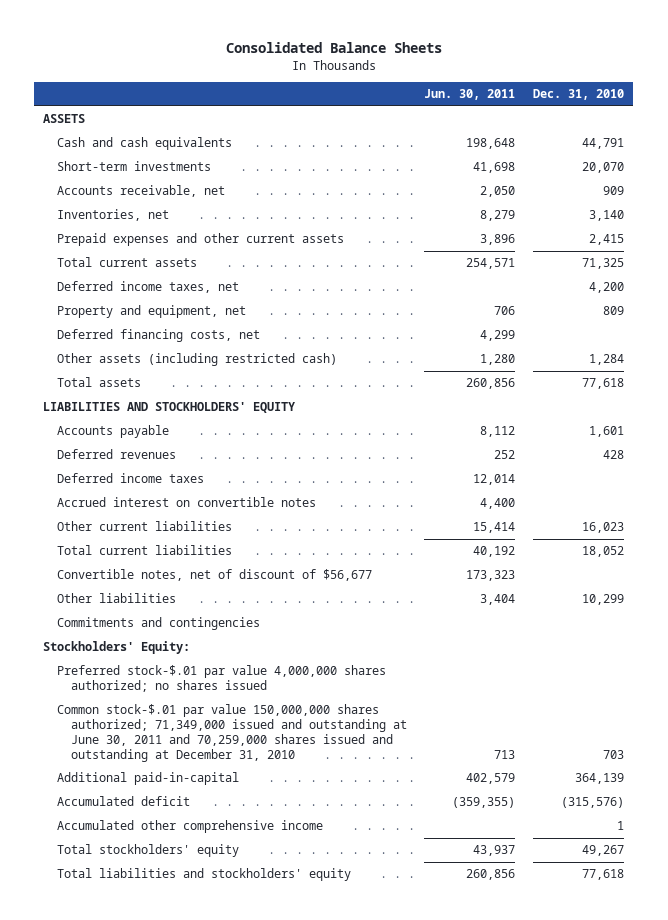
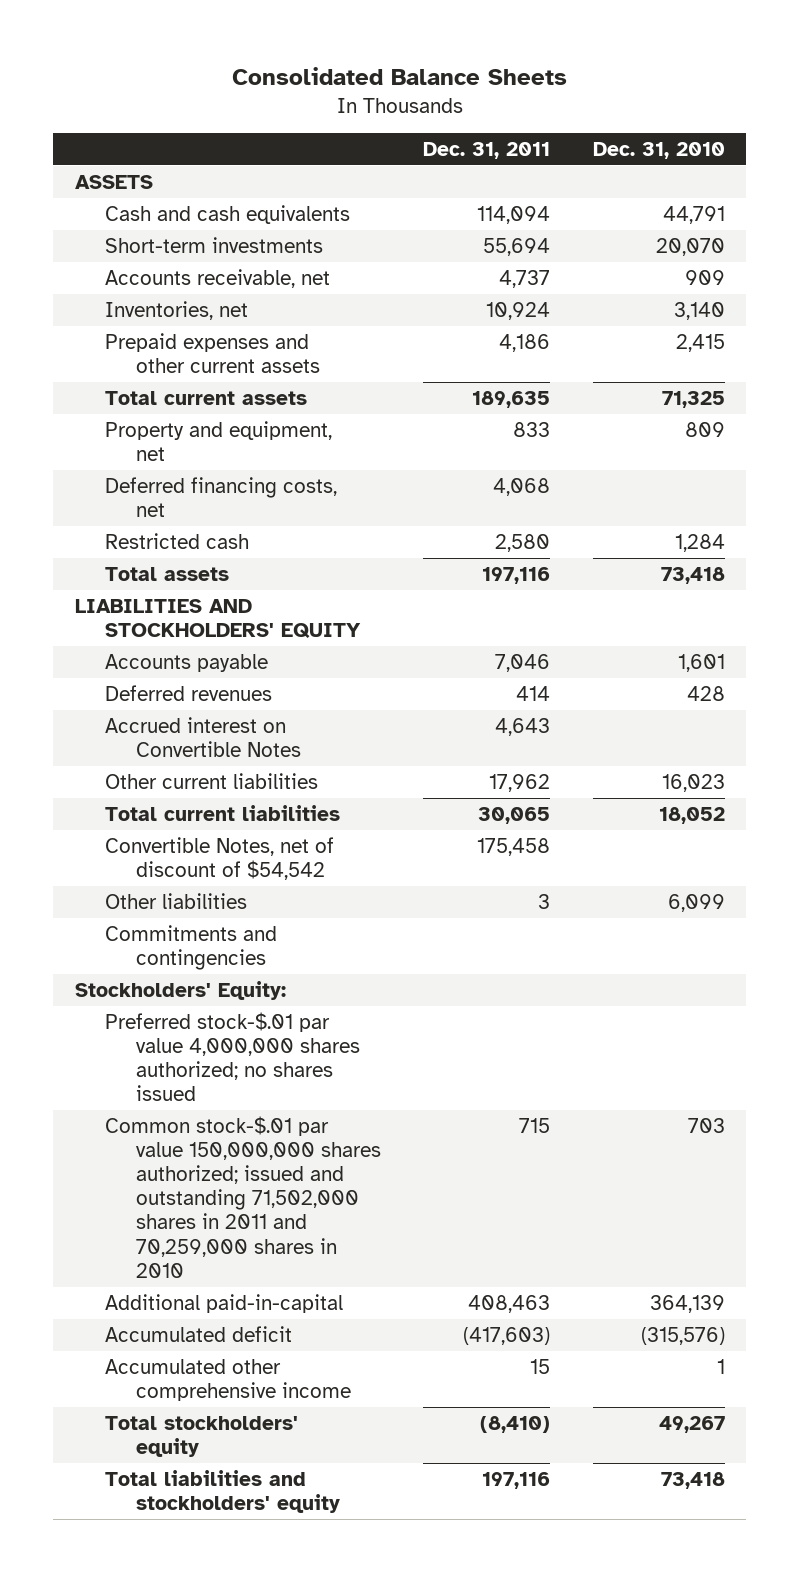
- | Jun. 30, 2011 | Dec. 31, 2010
+ | Dec. 31, 2011 | Dec. 31, 2010
- Deferred income taxes, net | | 4,200
- Other assets (including restricted cash) | 1,280 | 1,284
- Total assets | 260,856 | 77,618
+ Restricted cash | 2,580 | 1,284
+ Total assets | 197,116 | 73,418
- Deferred income taxes | 12,014 |
- Accrued interest on convertible notes | 4,400 |
+ Accrued interest on Convertible Notes | 4,643 |
- Convertible notes, net of discount of $56,677 | 173,323 |
- Other liabilities | 3,404 | 10,299
+ Convertible Notes, net of discount of $54,542 | 175,458 |
+ Other liabilities | 3 | 6,099
- Common stock-$.01 par value 150,000,000 shares authorized; 71,349,000 issued and outstanding at June 30, 2011 and 70,259,000 shares issued and outstanding at December 31, 2010 | 713 | 703
+ Common stock-$.01 par value 150,000,000 shares authorized; issued and outstanding 71,502,000 shares in 2011 and 70,259,000 shares in 2010 | 715 | 703
- Total liabilities and stockholders' equity | 260,856 | 77,618
+ Total liabilities and stockholders' equity | 197,116 | 73,418

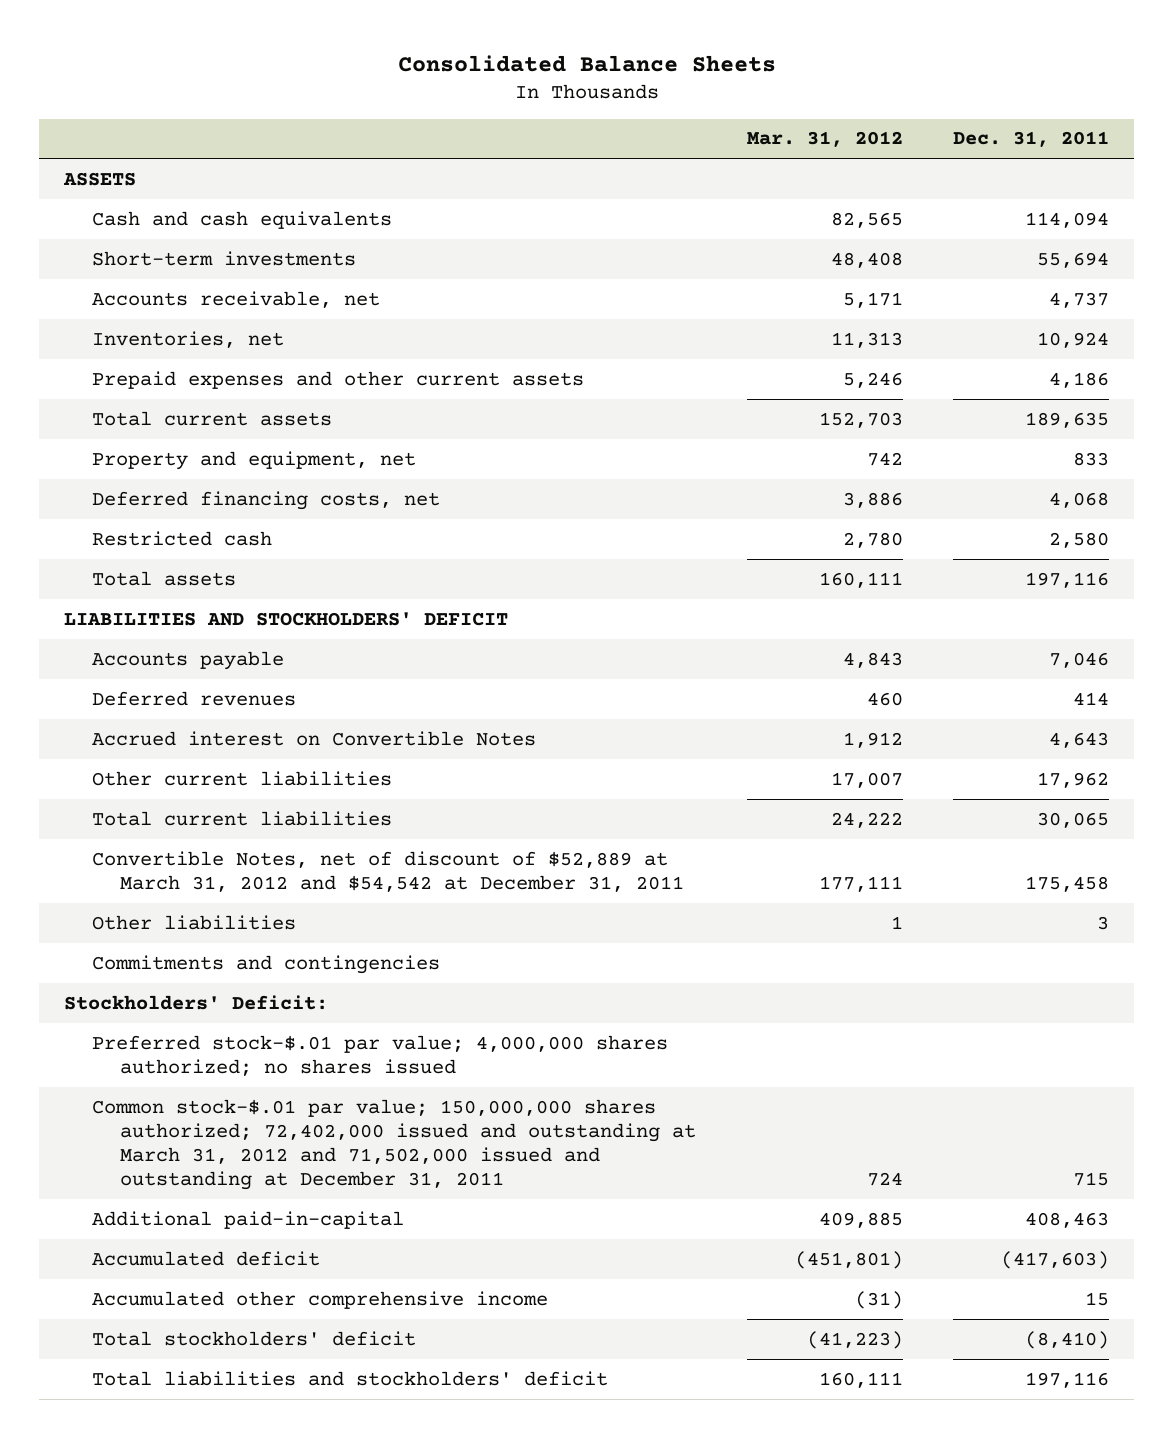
- | Dec. 31, 2011 | Dec. 31, 2010
+ | Mar. 31, 2012 | Dec. 31, 2011
- LIABILITIES AND STOCKHOLDERS' EQUITY
+ LIABILITIES AND STOCKHOLDERS' DEFICIT
- Convertible Notes, net of discount of $54,542 | 175,458 |
+ Convertible Notes, net of discount of $52,889 at March 31, 2012 and $54,542 at December 31, 2011 | 177,111 | 175,458
- Stockholders' Equity:
- Preferred stock-$.01 par value 4,000,000 shares authorized; no shares issued
- Common stock-$.01 par value 150,000,000 shares authorized; issued and outstanding 71,502,000 shares in 2011 and 70,259,000 shares in 2010 | 715 | 703
+ Stockholders' Deficit:
+ Preferred stock-$.01 par value; 4,000,000 shares authorized; no shares issued
+ Common stock-$.01 par value; 150,000,000 shares authorized; 72,402,000 issued and outstanding at March 31, 2012 and 71,502,000 issued and outstanding at December 31, 2011 | 724 | 715
- Total stockholders' equity | (8,410) | 49,267
- Total liabilities and stockholders' equity | 197,116 | 73,418
+ Total stockholders' deficit | (41,223) | (8,410)
+ Total liabilities and stockholders' deficit | 160,111 | 197,116

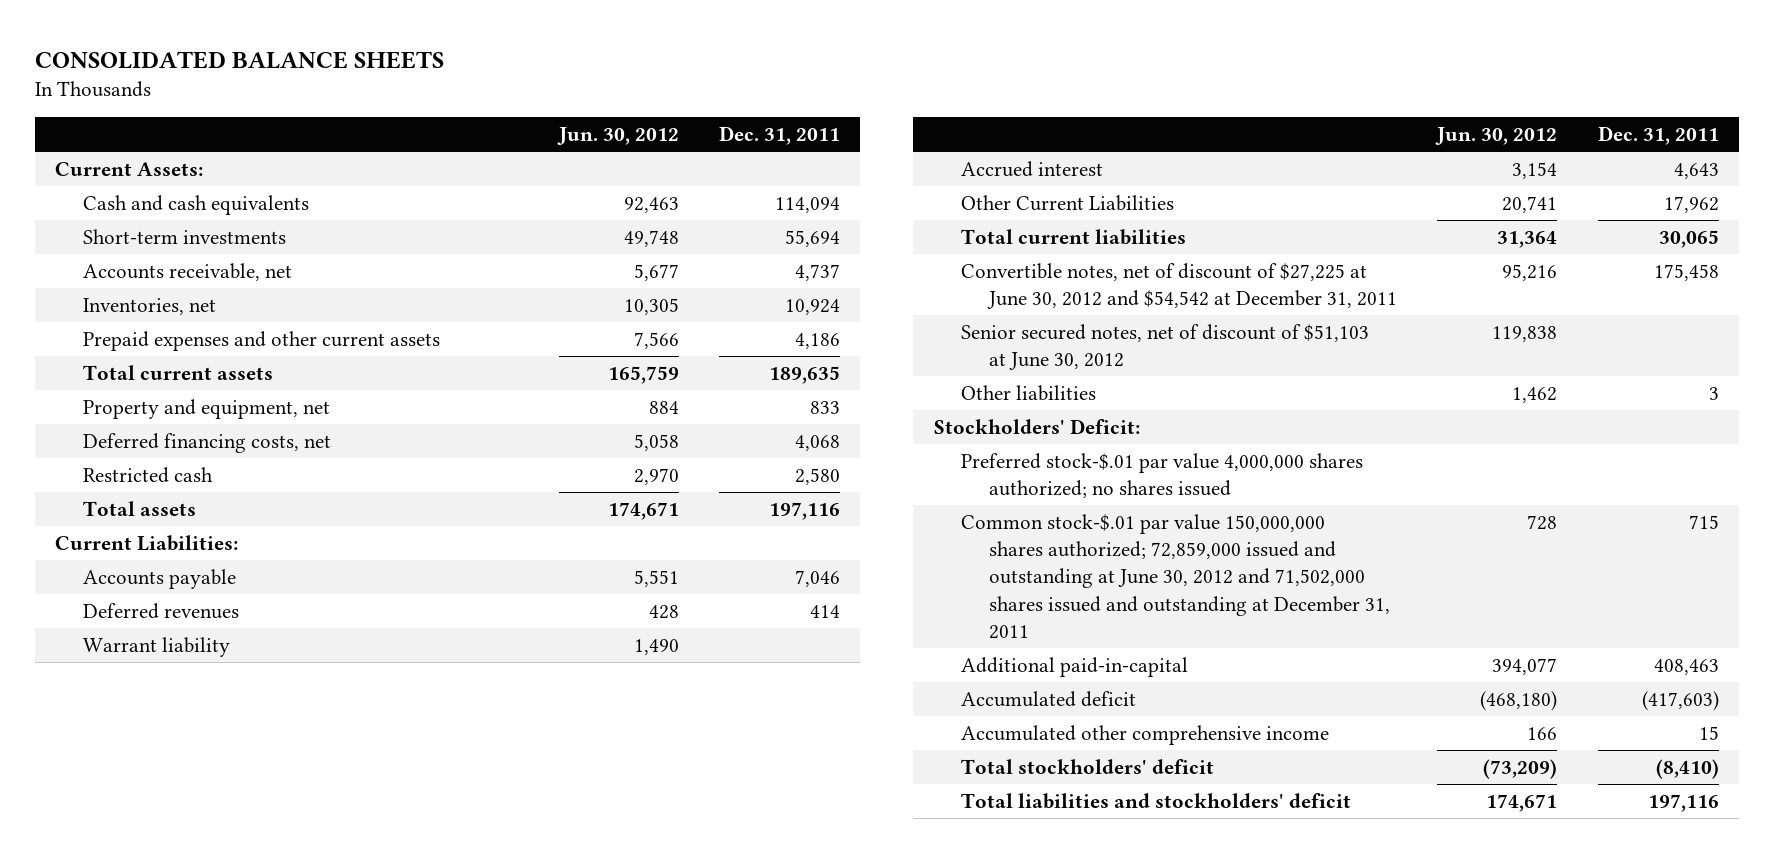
- Consolidated Balance Sheets
+ CONSOLIDATED BALANCE SHEETS
- | Mar. 31, 2012 | Dec. 31, 2011
+ | Jun. 30, 2012 | Dec. 31, 2011
- ASSETS
+ Current Assets:
- LIABILITIES AND STOCKHOLDERS' DEFICIT
+ Current Liabilities:
- Accrued interest on Convertible Notes | 1,912 | 4,643
- Other current liabilities | 17,007 | 17,962
+ Warrant liability | 1,490 |
+ Accrued interest | 3,154 | 4,643
+ Other Current Liabilities | 20,741 | 17,962
- Convertible Notes, net of discount of $52,889 at March 31, 2012 and $54,542 at December 31, 2011 | 177,111 | 175,458
+ Convertible notes, net of discount of $27,225 at June 30, 2012 and $54,542 at December 31, 2011 | 95,216 | 175,458
+ Senior secured notes, net of discount of $51,103 at June 30, 2012 | 119,838 |
- Commitments and contingencies
- Preferred stock-$.01 par value; 4,000,000 shares authorized; no shares issued
- Common stock-$.01 par value; 150,000,000 shares authorized; 72,402,000 issued and outstanding at March 31, 2012 and 71,502,000 issued and outstanding at December 31, 2011 | 724 | 715
+ Preferred stock-$.01 par value 4,000,000 shares authorized; no shares issued
+ Common stock-$.01 par value 150,000,000 shares authorized; 72,859,000 issued and outstanding at June 30, 2012 and 71,502,000 shares issued and outstanding at December 31, 2011 | 728 | 715

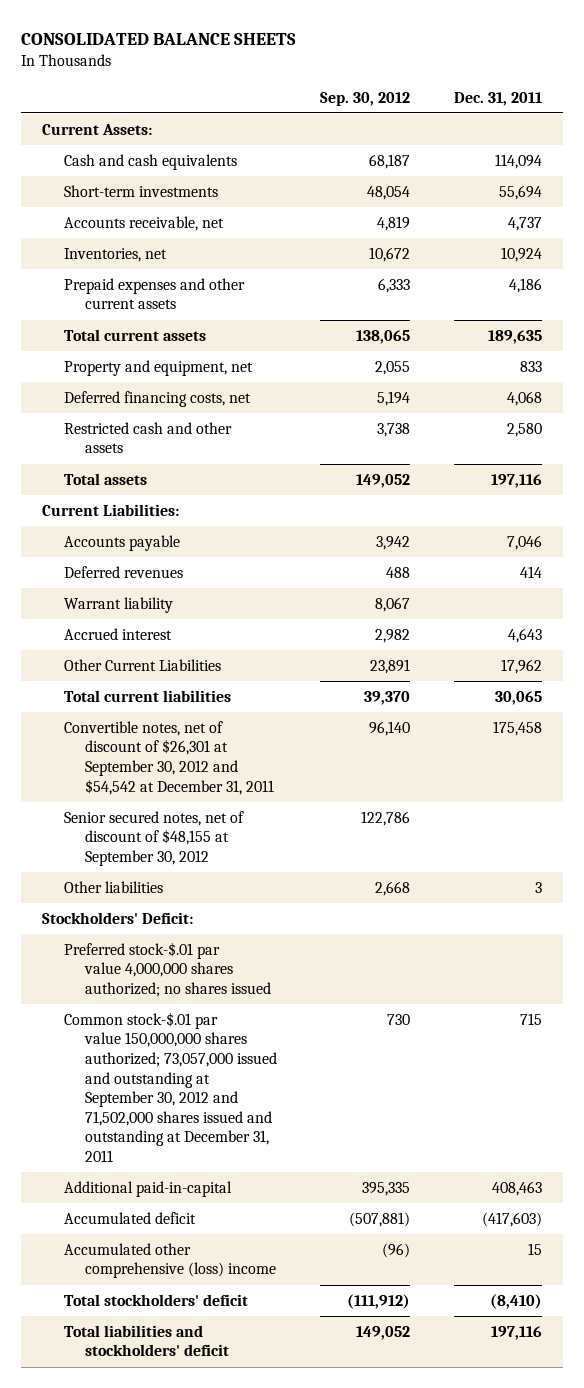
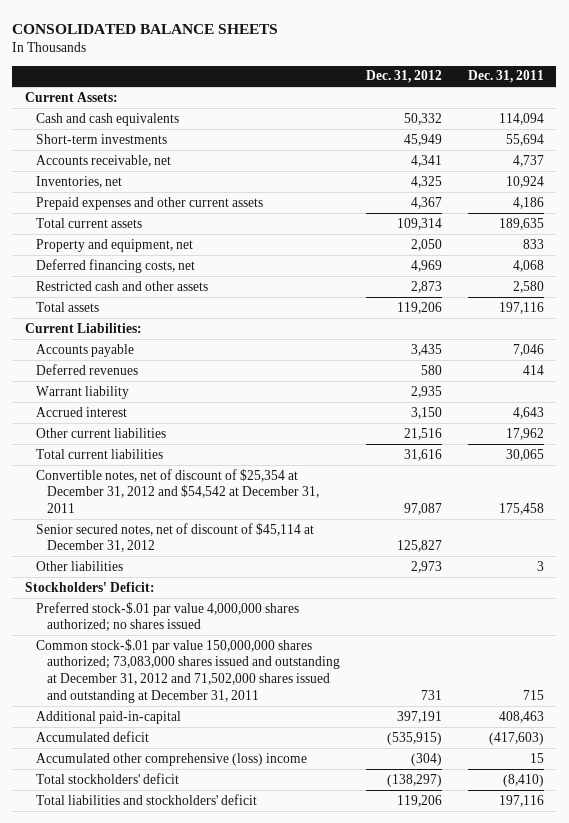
- | Sep. 30, 2012 | Dec. 31, 2011
+ | Dec. 31, 2012 | Dec. 31, 2011
- Other Current Liabilities | 23,891 | 17,962
+ Other current liabilities | 21,516 | 17,962
- Convertible notes, net of discount of $26,301 at September 30, 2012 and $54,542 at December 31, 2011 | 96,140 | 175,458
- Senior secured notes, net of discount of $48,155 at September 30, 2012 | 122,786 |
+ Convertible notes, net of discount of $25,354 at December 31, 2012 and $54,542 at December 31, 2011 | 97,087 | 175,458
+ Senior secured notes, net of discount of $45,114 at December 31, 2012 | 125,827 |
- Common stock-$.01 par value 150,000,000 shares authorized; 73,057,000 issued and outstanding at September 30, 2012 and 71,502,000 shares issued and outstanding at December 31, 2011 | 730 | 715
+ Common stock-$.01 par value 150,000,000 shares authorized; 73,083,000 shares issued and outstanding at December 31, 2012 and 71,502,000 shares issued and outstanding at December 31, 2011 | 731 | 715

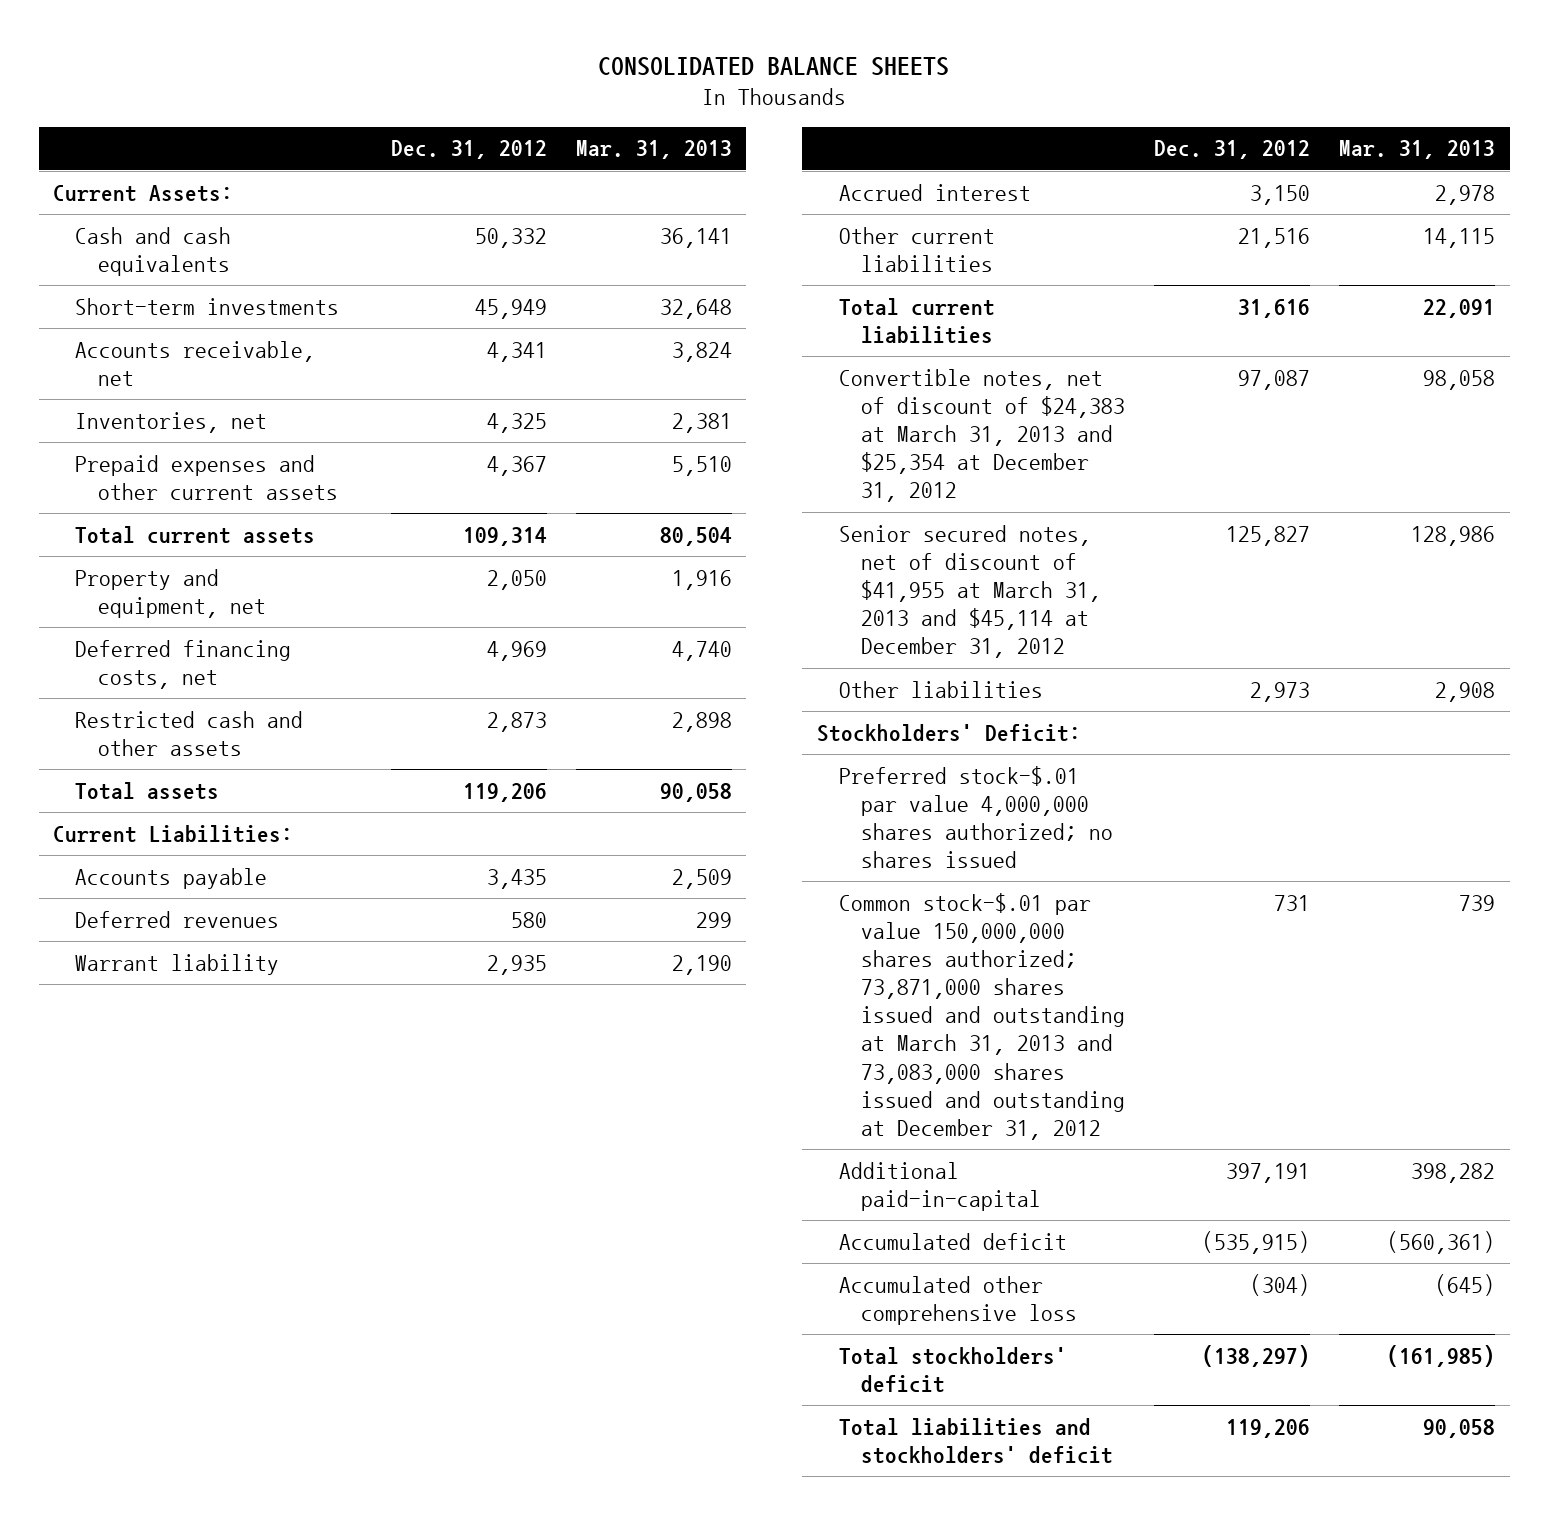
- | Dec. 31, 2012 | Dec. 31, 2011
+ | Dec. 31, 2012 | Mar. 31, 2013
- Convertible notes, net of discount of $25,354 at December 31, 2012 and $54,542 at December 31, 2011 | 97,087 | 175,458
- Senior secured notes, net of discount of $45,114 at December 31, 2012 | 125,827 |
+ Convertible notes, net of discount of $24,383 at March 31, 2013 and $25,354 at December 31, 2012 | 97,087 | 98,058
+ Senior secured notes, net of discount of $41,955 at March 31, 2013 and $45,114 at December 31, 2012 | 125,827 | 128,986
- Common stock-$.01 par value 150,000,000 shares authorized; 73,083,000 shares issued and outstanding at December 31, 2012 and 71,502,000 shares issued and outstanding at December 31, 2011 | 731 | 715
+ Common stock-$.01 par value 150,000,000 shares authorized; 73,871,000 shares issued and outstanding at March 31, 2013 and 73,083,000 shares issued and outstanding at December 31, 2012 | 731 | 739
- Accumulated other comprehensive (loss) income | (304) | 15
+ Accumulated other comprehensive loss | (304) | (645)

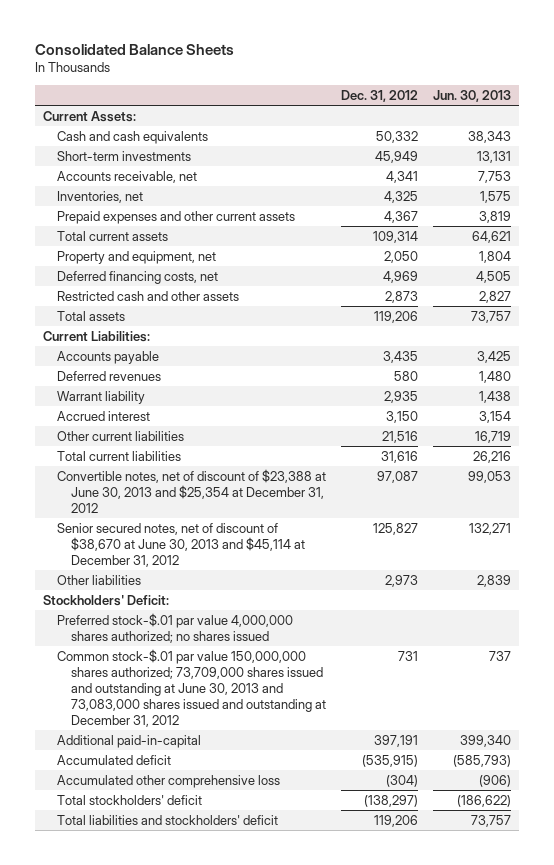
- CONSOLIDATED BALANCE SHEETS
+ Consolidated Balance Sheets
- | Dec. 31, 2012 | Mar. 31, 2013
+ | Dec. 31, 2012 | Jun. 30, 2013
- Convertible notes, net of discount of $24,383 at March 31, 2013 and $25,354 at December 31, 2012 | 97,087 | 98,058
- Senior secured notes, net of discount of $41,955 at March 31, 2013 and $45,114 at December 31, 2012 | 125,827 | 128,986
+ Convertible notes, net of discount of $23,388 at June 30, 2013 and $25,354 at December 31, 2012 | 97,087 | 99,053
+ Senior secured notes, net of discount of $38,670 at June 30, 2013 and $45,114 at December 31, 2012 | 125,827 | 132,271
- Common stock-$.01 par value 150,000,000 shares authorized; 73,871,000 shares issued and outstanding at March 31, 2013 and 73,083,000 shares issued and outstanding at December 31, 2012 | 731 | 739
+ Common stock-$.01 par value 150,000,000 shares authorized; 73,709,000 shares issued and outstanding at June 30, 2013 and 73,083,000 shares issued and outstanding at December 31, 2012 | 731 | 737

